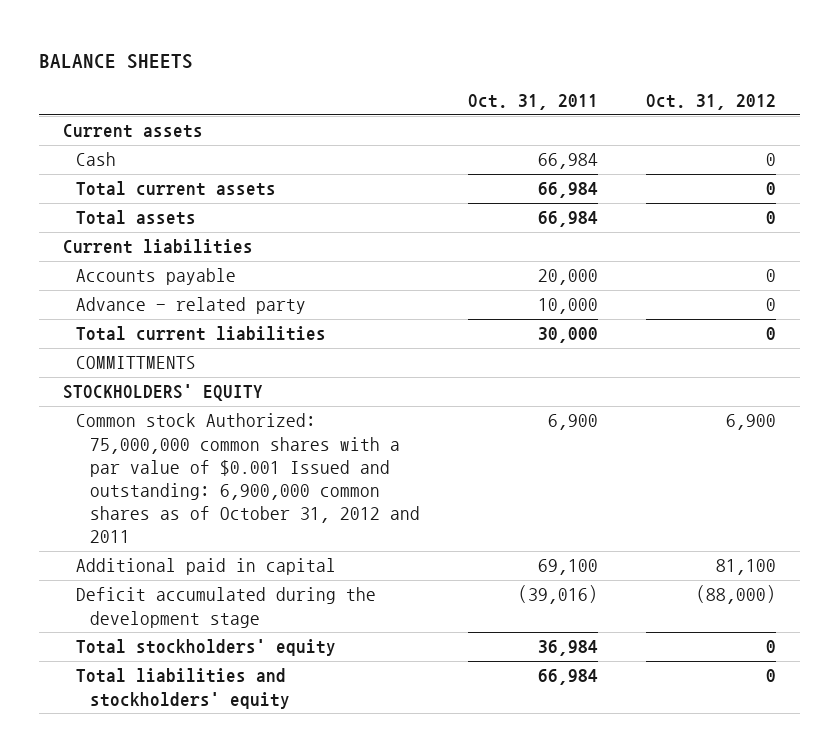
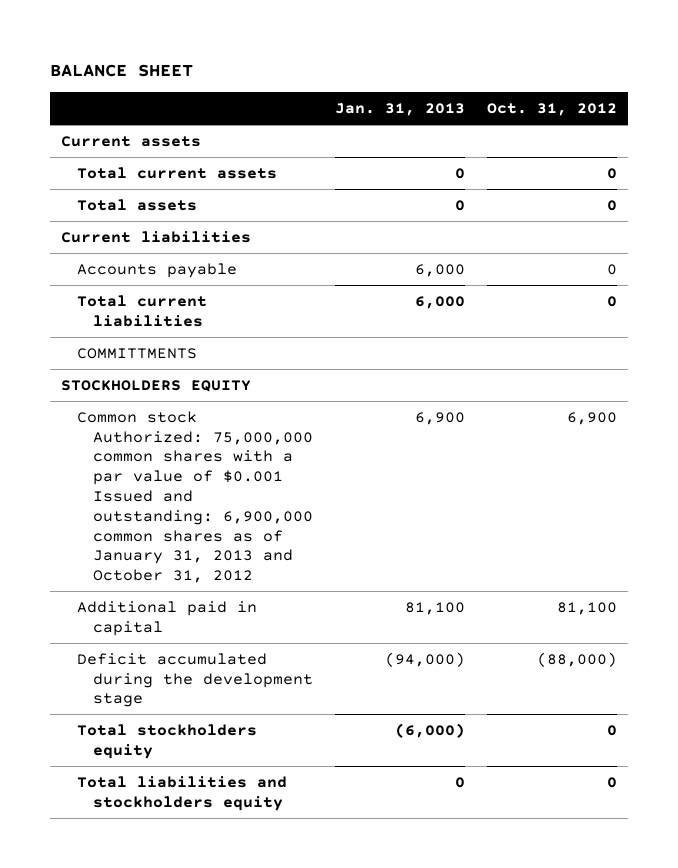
- BALANCE SHEETS
+ BALANCE SHEET
- | Oct. 31, 2011 | Oct. 31, 2012
+ | Jan. 31, 2013 | Oct. 31, 2012
- Cash | 66,984 | 0
- Advance - related party | 10,000 | 0
- STOCKHOLDERS' EQUITY
- Common stock Authorized: 75,000,000 common shares with a par value of $0.001 Issued and outstanding: 6,900,000 common shares as of October 31, 2012 and 2011 | 6,900 | 6,900
+ STOCKHOLDERS EQUITY
+ Common stock Authorized: 75,000,000 common shares with a par value of $0.001 Issued and outstanding: 6,900,000 common shares as of January 31, 2013 and October 31, 2012 | 6,900 | 6,900
- Total stockholders' equity | 36,984 | 0
- Total liabilities and stockholders' equity | 66,984 | 0
+ Total stockholders equity | (6,000) | 0
+ Total liabilities and stockholders equity | 0 | 0

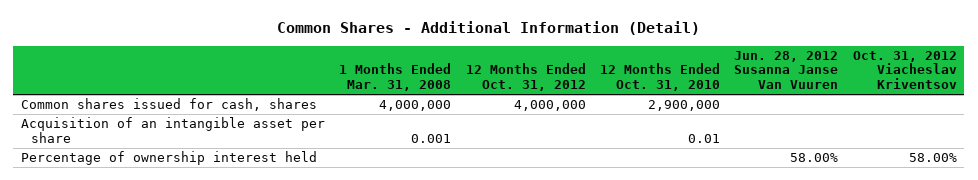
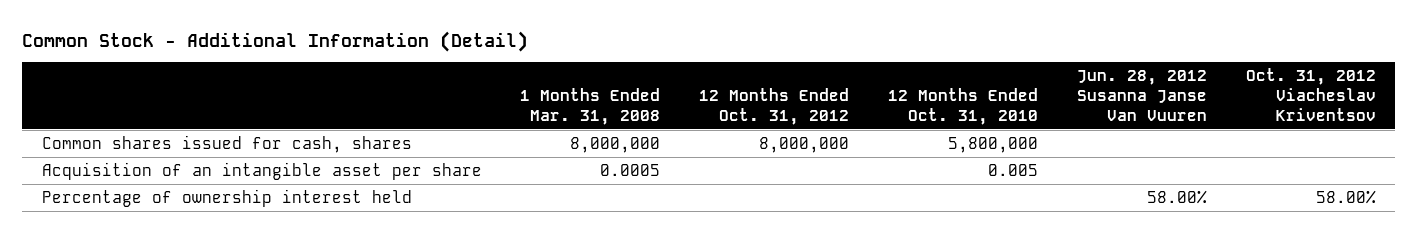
- Common Shares - Additional Information (Detail)
+ Common Stock - Additional Information (Detail)
- Common shares issued for cash, shares | 4,000,000 | 4,000,000 | 2,900,000 | |
- Acquisition of an intangible asset per share | 0.001 | | 0.01 | |
+ Common shares issued for cash, shares | 8,000,000 | 8,000,000 | 5,800,000 | |
+ Acquisition of an intangible asset per share | 0.0005 | | 0.005 | |

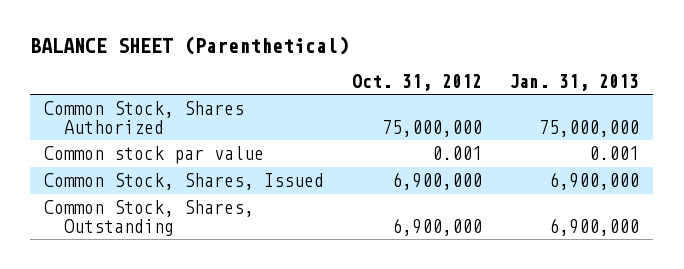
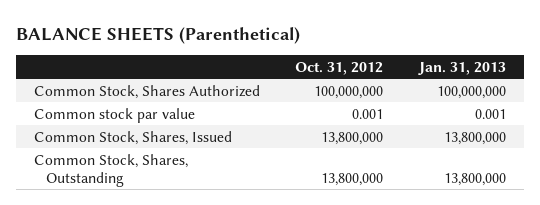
- BALANCE SHEET (Parenthetical)
+ BALANCE SHEETS (Parenthetical)
- Common Stock, Shares Authorized | 75,000,000 | 75,000,000
+ Common Stock, Shares Authorized | 100,000,000 | 100,000,000
- Common Stock, Shares, Issued | 6,900,000 | 6,900,000
- Common Stock, Shares, Outstanding | 6,900,000 | 6,900,000
+ Common Stock, Shares, Issued | 13,800,000 | 13,800,000
+ Common Stock, Shares, Outstanding | 13,800,000 | 13,800,000

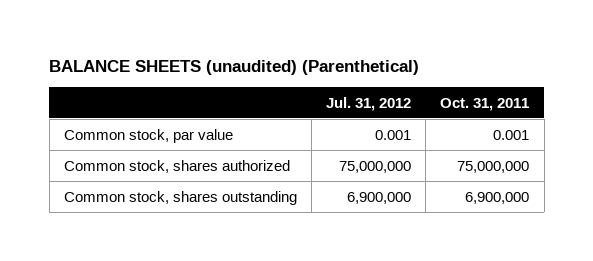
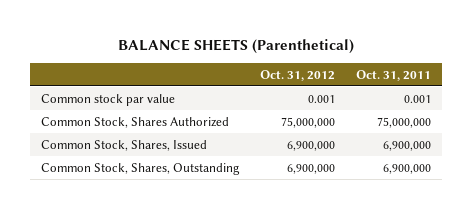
- BALANCE SHEETS (unaudited) (Parenthetical)
+ BALANCE SHEETS (Parenthetical)
- | Jul. 31, 2012 | Oct. 31, 2011
+ | Oct. 31, 2012 | Oct. 31, 2011
- Common stock, par value | 0.001 | 0.001
- Common stock, shares authorized | 75,000,000 | 75,000,000
- Common stock, shares outstanding | 6,900,000 | 6,900,000
+ Common stock par value | 0.001 | 0.001
+ Common Stock, Shares Authorized | 75,000,000 | 75,000,000
+ Common Stock, Shares, Issued | 6,900,000 | 6,900,000
+ Common Stock, Shares, Outstanding | 6,900,000 | 6,900,000

